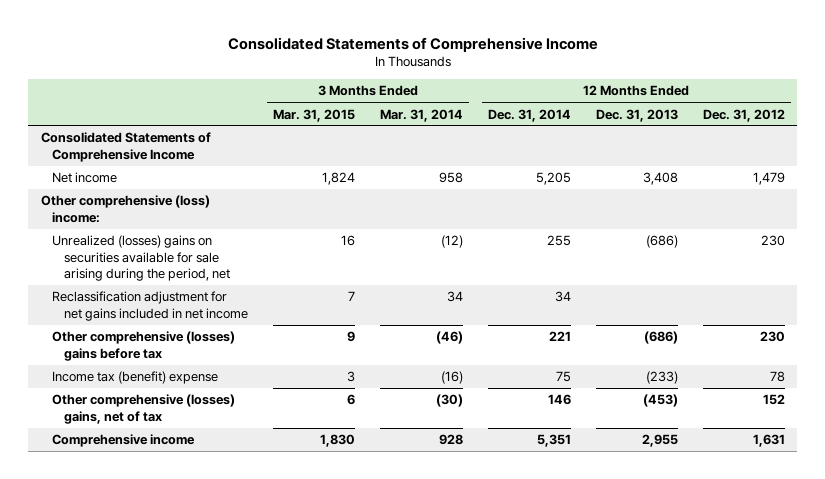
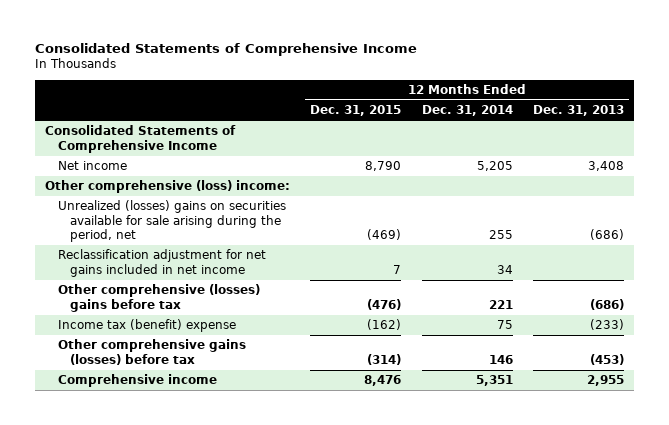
- | 3 Months Ended Mar. 31, 2015 | 3 Months Ended Mar. 31, 2014 | 12 Months Ended Dec. 31, 2014 | 12 Months Ended Dec. 31, 2013 | 12 Months Ended Dec. 31, 2012
+ | 12 Months Ended Dec. 31, 2015 | 12 Months Ended Dec. 31, 2014 | 12 Months Ended Dec. 31, 2013
- Other comprehensive (losses) gains, net of tax | 6 | (30) | 146 | (453) | 152
+ Other comprehensive gains (losses) before tax | (314) | 146 | (453)

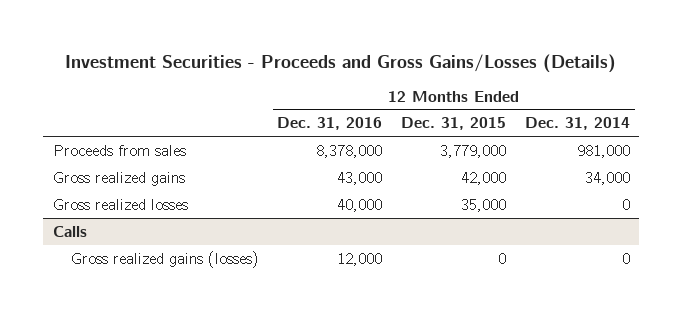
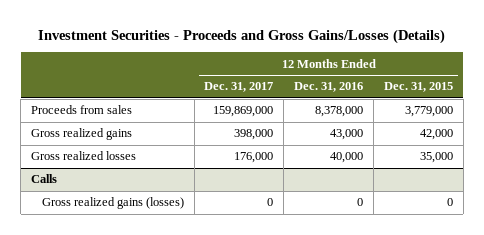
- | 12 Months Ended Dec. 31, 2016 | 12 Months Ended Dec. 31, 2015 | 12 Months Ended Dec. 31, 2014
+ | 12 Months Ended Dec. 31, 2017 | 12 Months Ended Dec. 31, 2016 | 12 Months Ended Dec. 31, 2015
@ Calls
- Gross realized gains (losses) | 12,000 | 0 | 0
+ Gross realized gains (losses) | 0 | 0 | 0

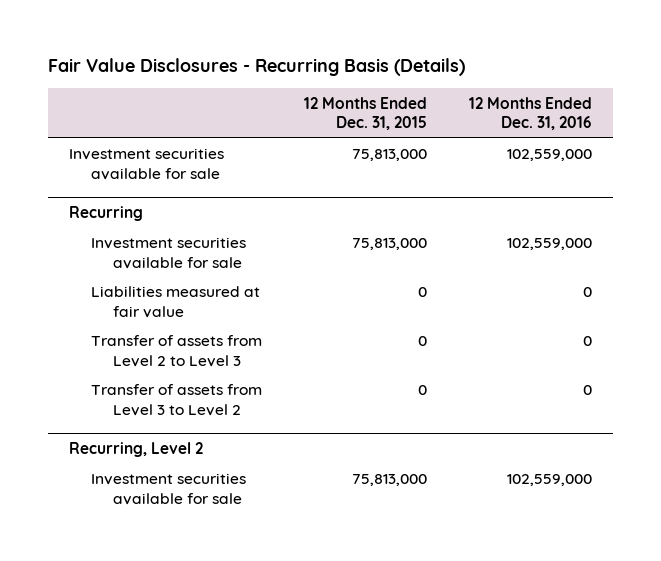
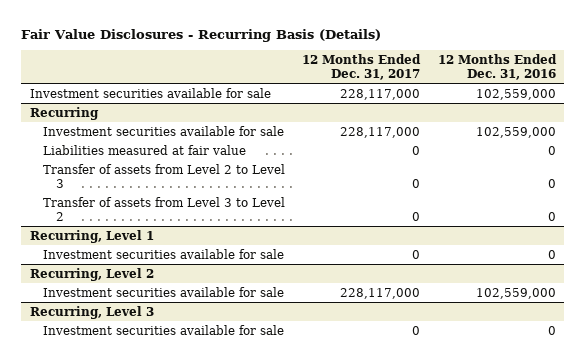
- | 12 Months Ended Dec. 31, 2015 | 12 Months Ended Dec. 31, 2016
+ | 12 Months Ended Dec. 31, 2017 | 12 Months Ended Dec. 31, 2016
+ Recurring, Level 1
+ Investment securities available for sale | 0 | 0
+ Recurring, Level 3
+ Investment securities available for sale | 0 | 0

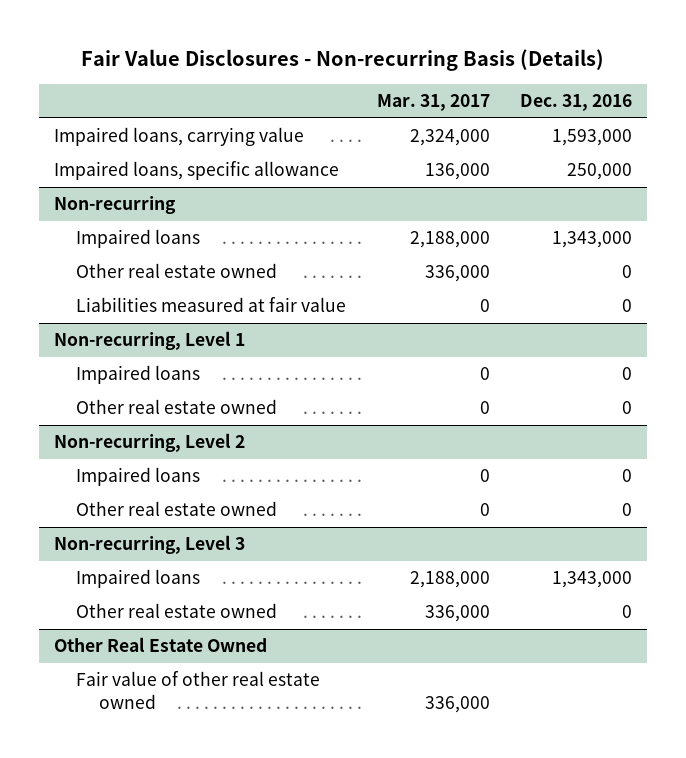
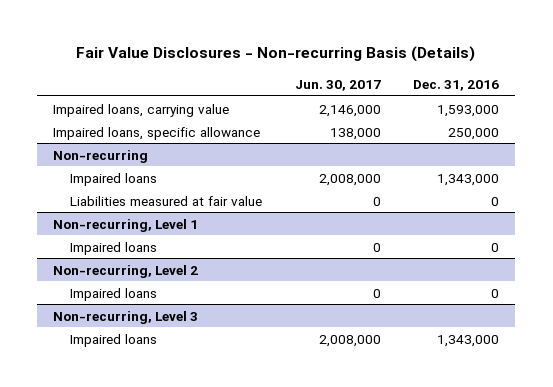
- | Mar. 31, 2017 | Dec. 31, 2016
+ | Jun. 30, 2017 | Dec. 31, 2016
@ Non-recurring
- Other real estate owned | 336,000 | 0
@ Non-recurring, Level 1
- Other real estate owned | 0 | 0
@ Non-recurring, Level 2
- Other real estate owned | 0 | 0
@ Non-recurring, Level 3
- Other real estate owned | 336,000 | 0
- Other Real Estate Owned
- Fair value of other real estate owned | 336,000 |

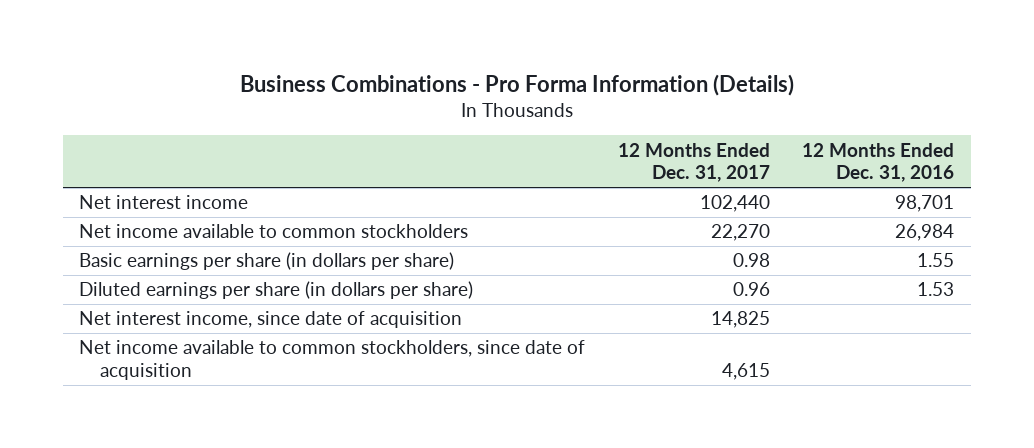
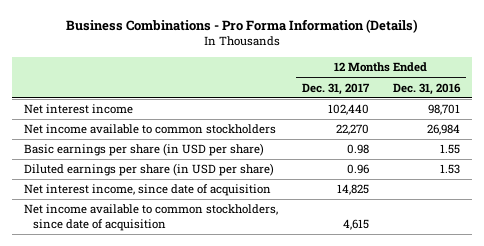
- Basic earnings per share (in dollars per share) | 0.98 | 1.55
- Diluted earnings per share (in dollars per share) | 0.96 | 1.53
+ Basic earnings per share (in USD per share) | 0.98 | 1.55
+ Diluted earnings per share (in USD per share) | 0.96 | 1.53

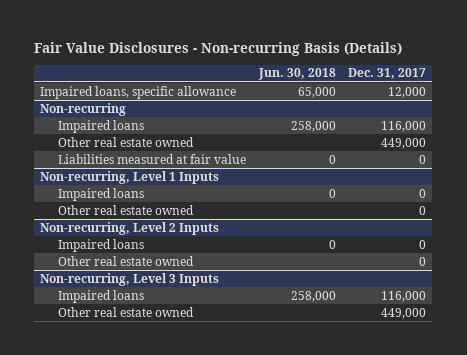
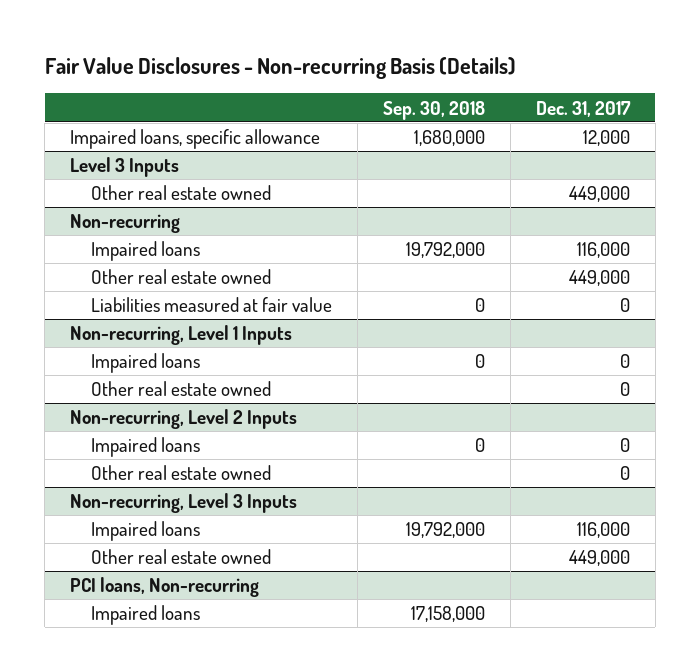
- | Jun. 30, 2018 | Dec. 31, 2017
+ | Sep. 30, 2018 | Dec. 31, 2017
+ Level 3 Inputs
+ Other real estate owned | | 449,000
+ PCI loans, Non-recurring
+ Impaired loans | 17,158,000 |

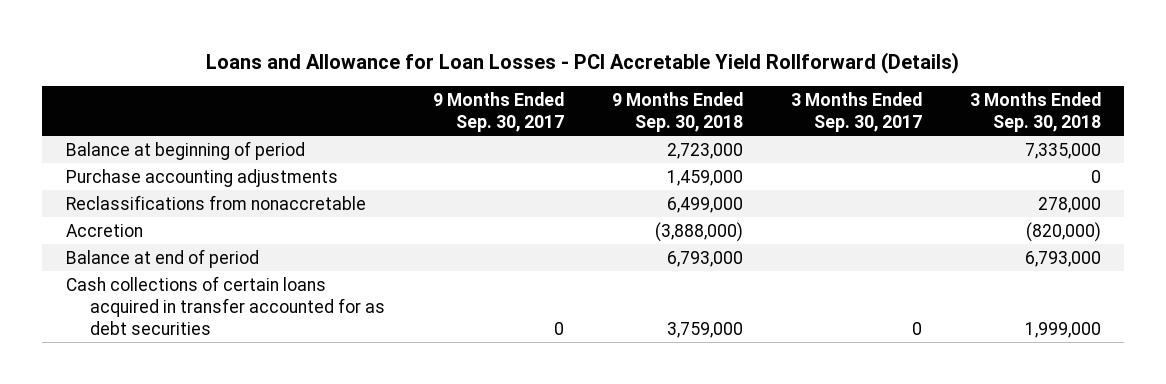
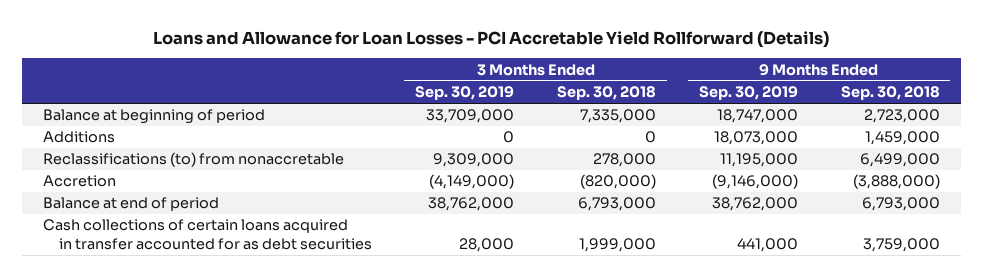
- | 9 Months Ended Sep. 30, 2017 | 9 Months Ended Sep. 30, 2018 | 3 Months Ended Sep. 30, 2017 | 3 Months Ended Sep. 30, 2018
+ | 3 Months Ended Sep. 30, 2019 | 3 Months Ended Sep. 30, 2018 | 9 Months Ended Sep. 30, 2019 | 9 Months Ended Sep. 30, 2018
- Purchase accounting adjustments | | 1,459,000 | | 0
- Reclassifications from nonaccretable | | 6,499,000 | | 278,000
+ Additions | 0 | 0 | 18,073,000 | 1,459,000
+ Reclassifications (to) from nonaccretable | 9,309,000 | 278,000 | 11,195,000 | 6,499,000

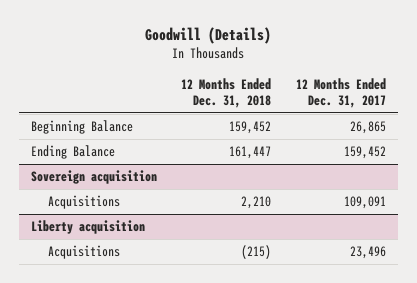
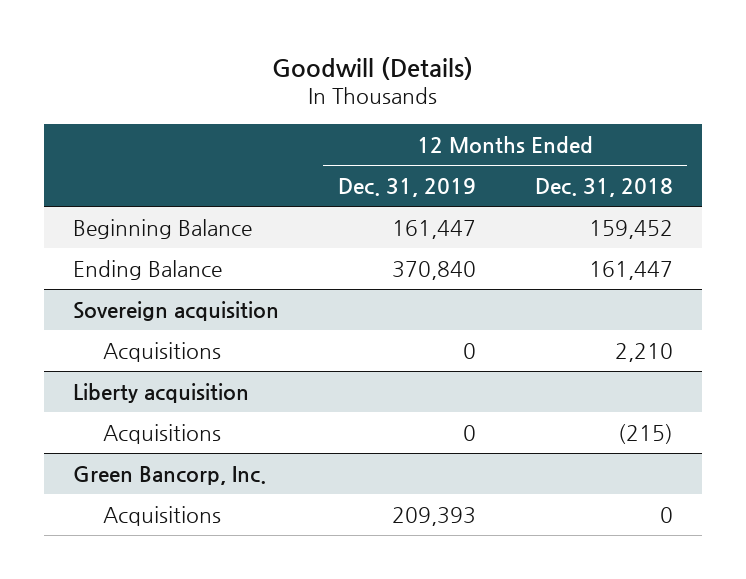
- | 12 Months Ended Dec. 31, 2018 | 12 Months Ended Dec. 31, 2017
+ | 12 Months Ended Dec. 31, 2019 | 12 Months Ended Dec. 31, 2018
+ Green Bancorp, Inc.
+ Acquisitions | 209,393 | 0

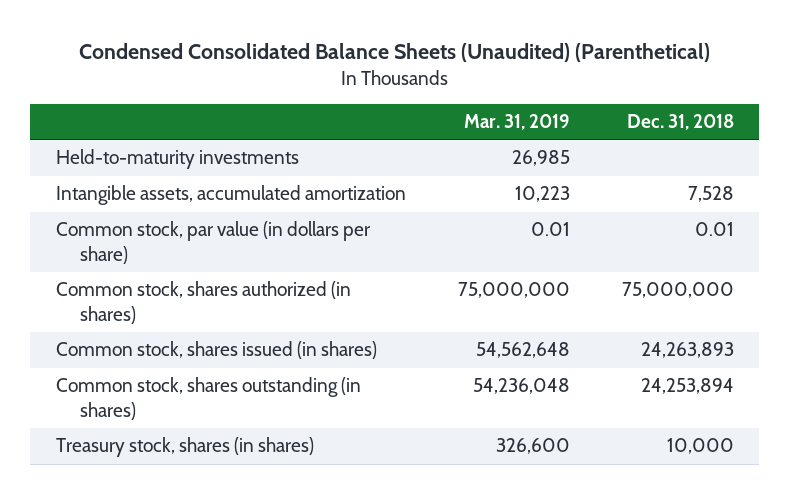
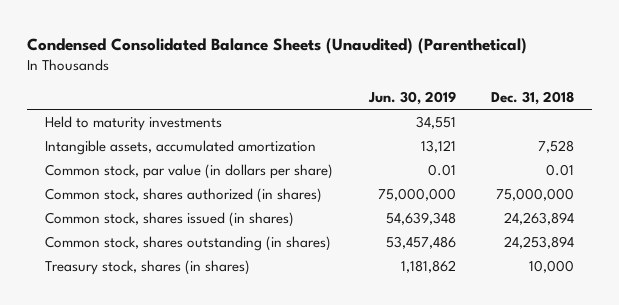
- | Mar. 31, 2019 | Dec. 31, 2018
+ | Jun. 30, 2019 | Dec. 31, 2018
- Held-to-maturity investments | 26,985 |
+ Held to maturity investments | 34,551 |
- Common stock, shares issued (in shares) | 54,562,648 | 24,263,893
+ Common stock, shares issued (in shares) | 54,639,348 | 24,263,894

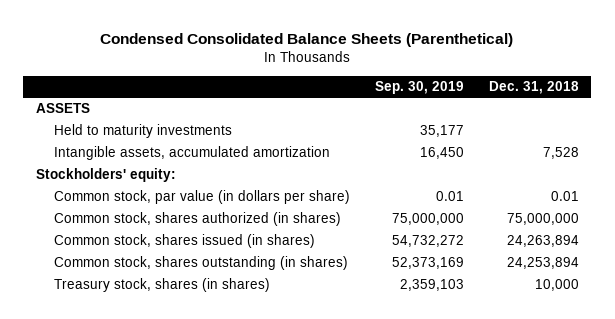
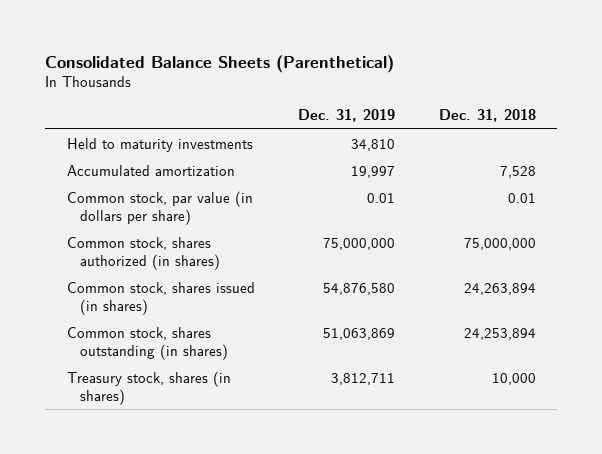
- Condensed Consolidated Balance Sheets (Parenthetical)
+ Consolidated Balance Sheets (Parenthetical)
- | Sep. 30, 2019 | Dec. 31, 2018
+ | Dec. 31, 2019 | Dec. 31, 2018
- ASSETS
- Intangible assets, accumulated amortization | 16,450 | 7,528
- Stockholders' equity:
+ Accumulated amortization | 19,997 | 7,528

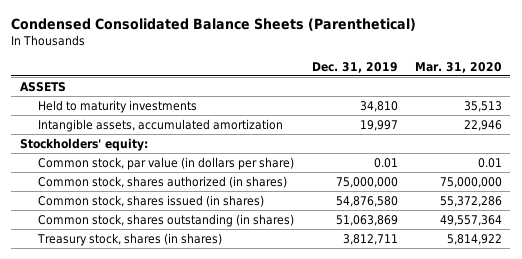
- Consolidated Balance Sheets (Parenthetical)
+ Condensed Consolidated Balance Sheets (Parenthetical)
- | Dec. 31, 2019 | Dec. 31, 2018
+ | Dec. 31, 2019 | Mar. 31, 2020
+ ASSETS
- Accumulated amortization | 19,997 | 7,528
+ Intangible assets, accumulated amortization | 19,997 | 22,946
+ Stockholders' equity:

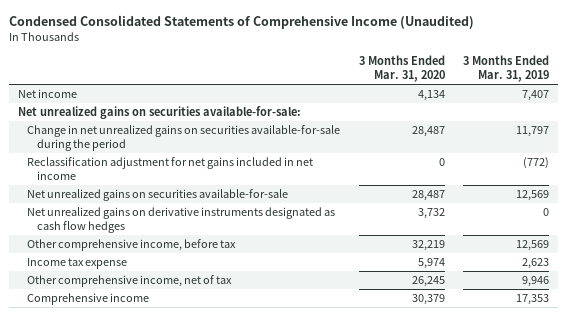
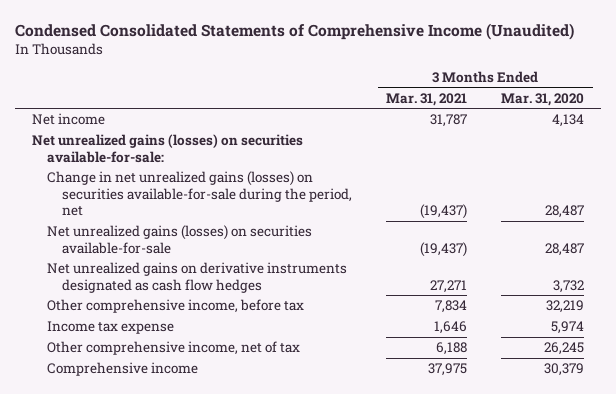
- | 3 Months Ended Mar. 31, 2020 | 3 Months Ended Mar. 31, 2019
+ | 3 Months Ended Mar. 31, 2021 | 3 Months Ended Mar. 31, 2020
- Net unrealized gains on securities available-for-sale:
- Change in net unrealized gains on securities available-for-sale during the period | 28,487 | 11,797
- Reclassification adjustment for net gains included in net income | 0 | (772)
- Net unrealized gains on securities available-for-sale | 28,487 | 12,569
+ Net unrealized gains (losses) on securities available-for-sale:
+ Change in net unrealized gains (losses) on securities available-for-sale during the period, net | (19,437) | 28,487
+ Net unrealized gains (losses) on securities available-for-sale | (19,437) | 28,487

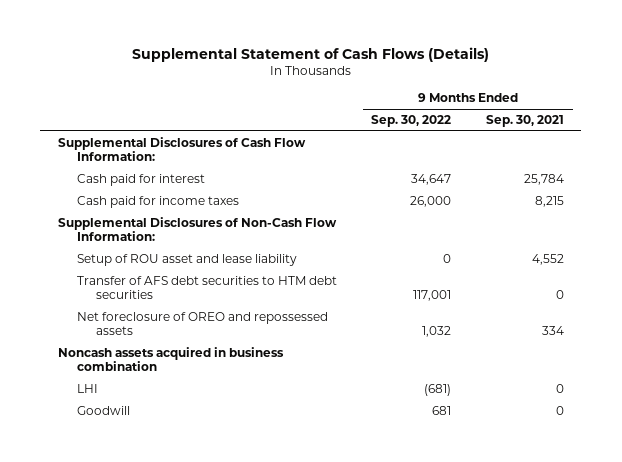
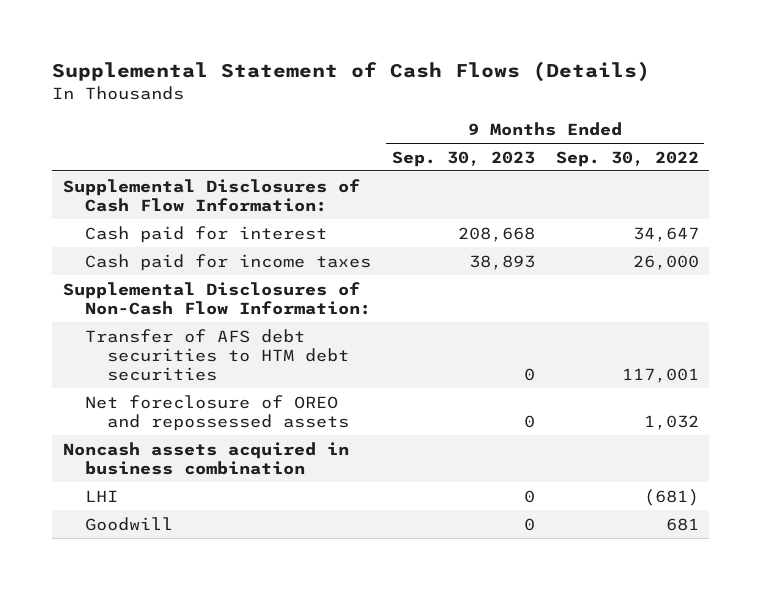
- | 9 Months Ended Sep. 30, 2022 | 9 Months Ended Sep. 30, 2021
+ | 9 Months Ended Sep. 30, 2023 | 9 Months Ended Sep. 30, 2022
- Setup of ROU asset and lease liability | 0 | 4,552

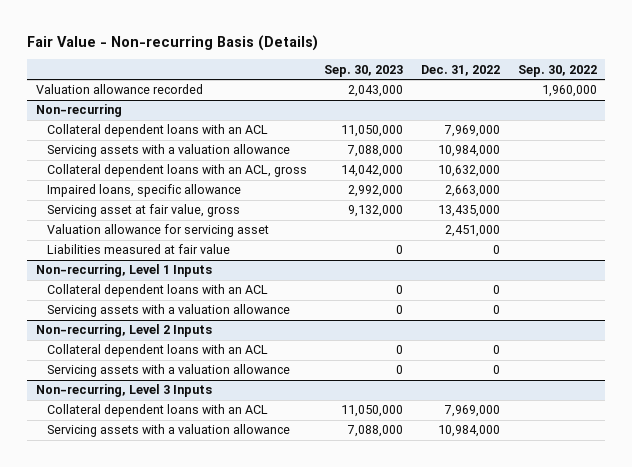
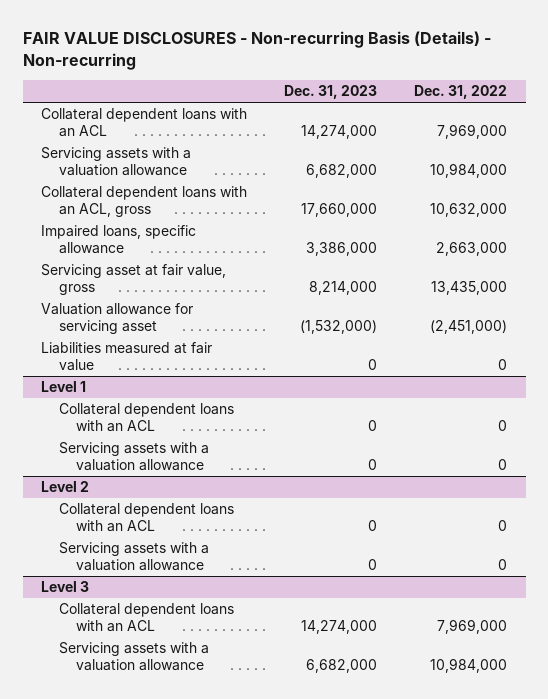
- Fair Value - Non-recurring Basis (Details)
+ FAIR VALUE DISCLOSURES - Non-recurring Basis (Details) - Non-recurring
- | Sep. 30, 2023 | Dec. 31, 2022 | Sep. 30, 2022
+ | Dec. 31, 2023 | Dec. 31, 2022
- Valuation allowance recorded | 2,043,000 | | 1,960,000
- Non-recurring
- Valuation allowance for servicing asset | | 2,451,000 |
+ Valuation allowance for servicing asset | (1,532,000) | (2,451,000)
- Non-recurring, Level 1 Inputs
+ Level 1
- Non-recurring, Level 2 Inputs
+ Level 2
- Non-recurring, Level 3 Inputs
+ Level 3

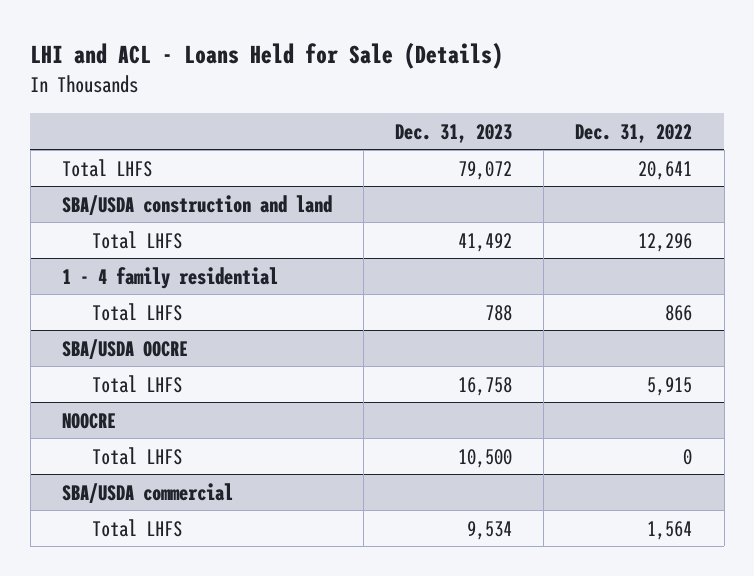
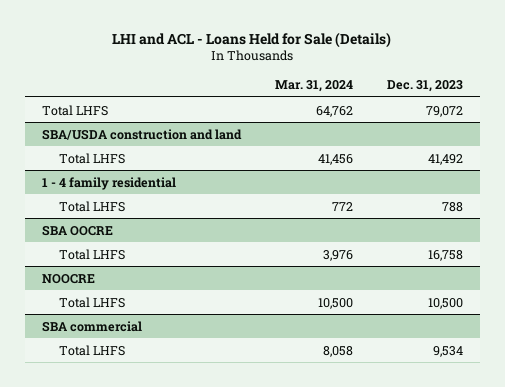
- | Dec. 31, 2023 | Dec. 31, 2022
+ | Mar. 31, 2024 | Dec. 31, 2023
- SBA/USDA OOCRE
+ SBA OOCRE
- SBA/USDA commercial
+ SBA commercial

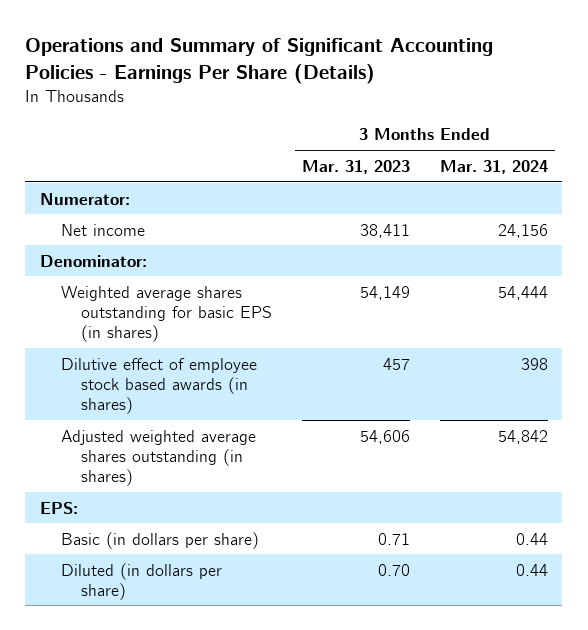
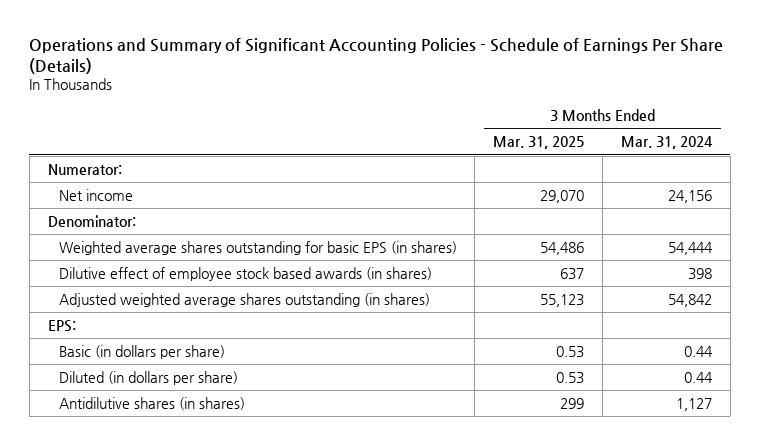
- Operations and Summary of Significant Accounting Policies - Earnings Per Share (Details)
+ Operations and Summary of Significant Accounting Policies - Schedule of Earnings Per Share (Details)
- | 3 Months Ended Mar. 31, 2023 | 3 Months Ended Mar. 31, 2024
+ | 3 Months Ended Mar. 31, 2025 | 3 Months Ended Mar. 31, 2024
+ Antidilutive shares (in shares) | 299 | 1,127

